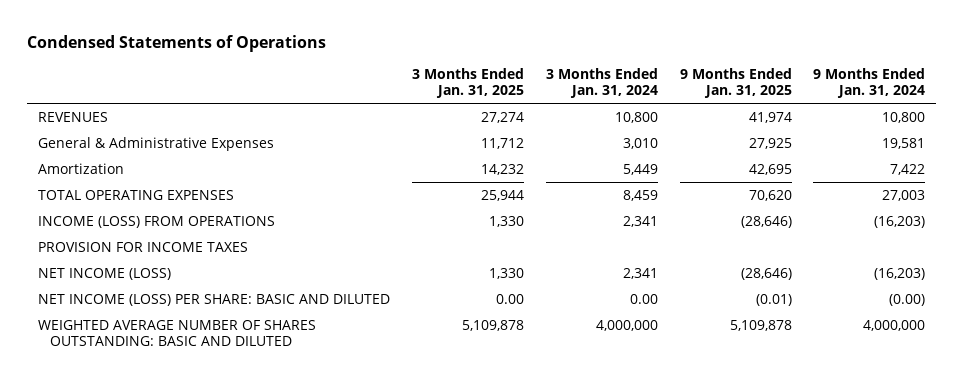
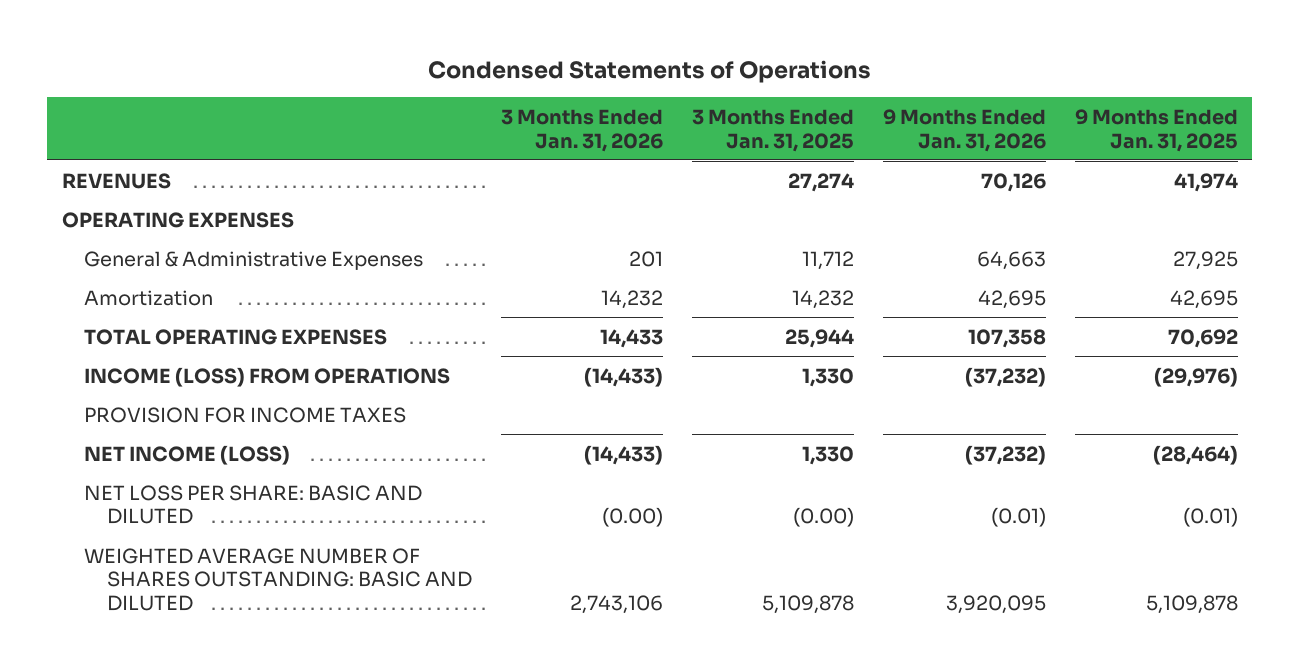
- | 3 Months Ended Jan. 31, 2025 | 3 Months Ended Jan. 31, 2024 | 9 Months Ended Jan. 31, 2025 | 9 Months Ended Jan. 31, 2024
+ | 3 Months Ended Jan. 31, 2026 | 3 Months Ended Jan. 31, 2025 | 9 Months Ended Jan. 31, 2026 | 9 Months Ended Jan. 31, 2025
+ OPERATING EXPENSES
- TOTAL OPERATING EXPENSES | 25,944 | 8,459 | 70,620 | 27,003
- INCOME (LOSS) FROM OPERATIONS | 1,330 | 2,341 | (28,646) | (16,203)
+ TOTAL OPERATING EXPENSES | 14,433 | 25,944 | 107,358 | 70,692
+ INCOME (LOSS) FROM OPERATIONS | (14,433) | 1,330 | (37,232) | (29,976)
- NET INCOME (LOSS) | 1,330 | 2,341 | (28,646) | (16,203)
- NET INCOME (LOSS) PER SHARE: BASIC AND DILUTED | 0.00 | 0.00 | (0.01) | (0.00)
+ NET INCOME (LOSS) | (14,433) | 1,330 | (37,232) | (28,464)
+ NET LOSS PER SHARE: BASIC AND DILUTED | (0.00) | (0.00) | (0.01) | (0.01)

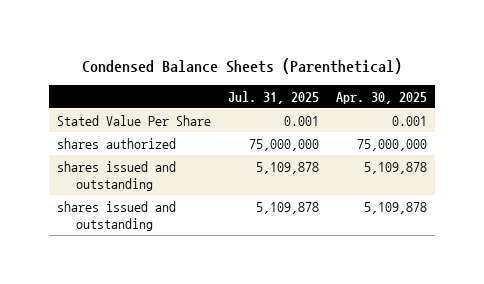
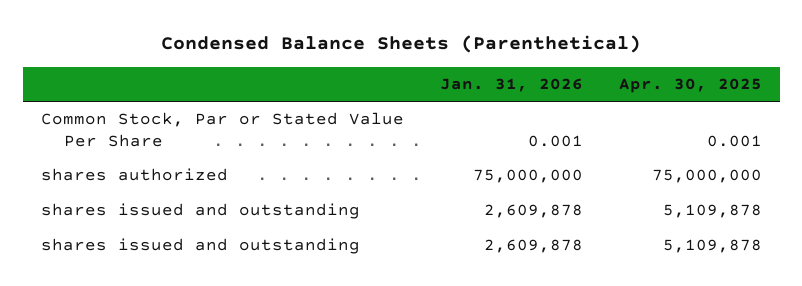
- | Jul. 31, 2025 | Apr. 30, 2025
+ | Jan. 31, 2026 | Apr. 30, 2025
- Stated Value Per Share | 0.001 | 0.001
+ Common Stock, Par or Stated Value Per Share | 0.001 | 0.001

